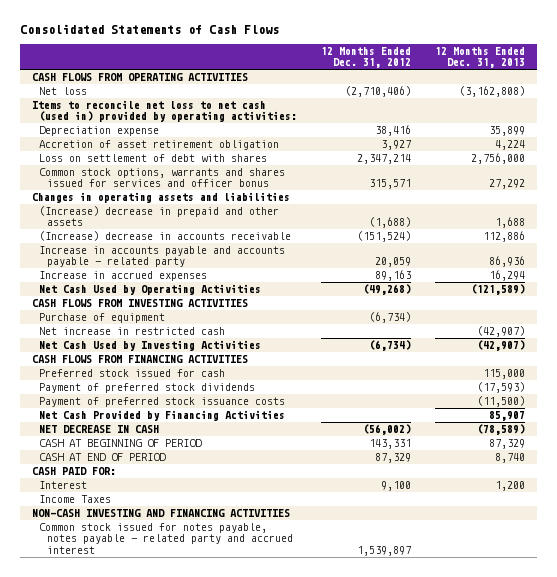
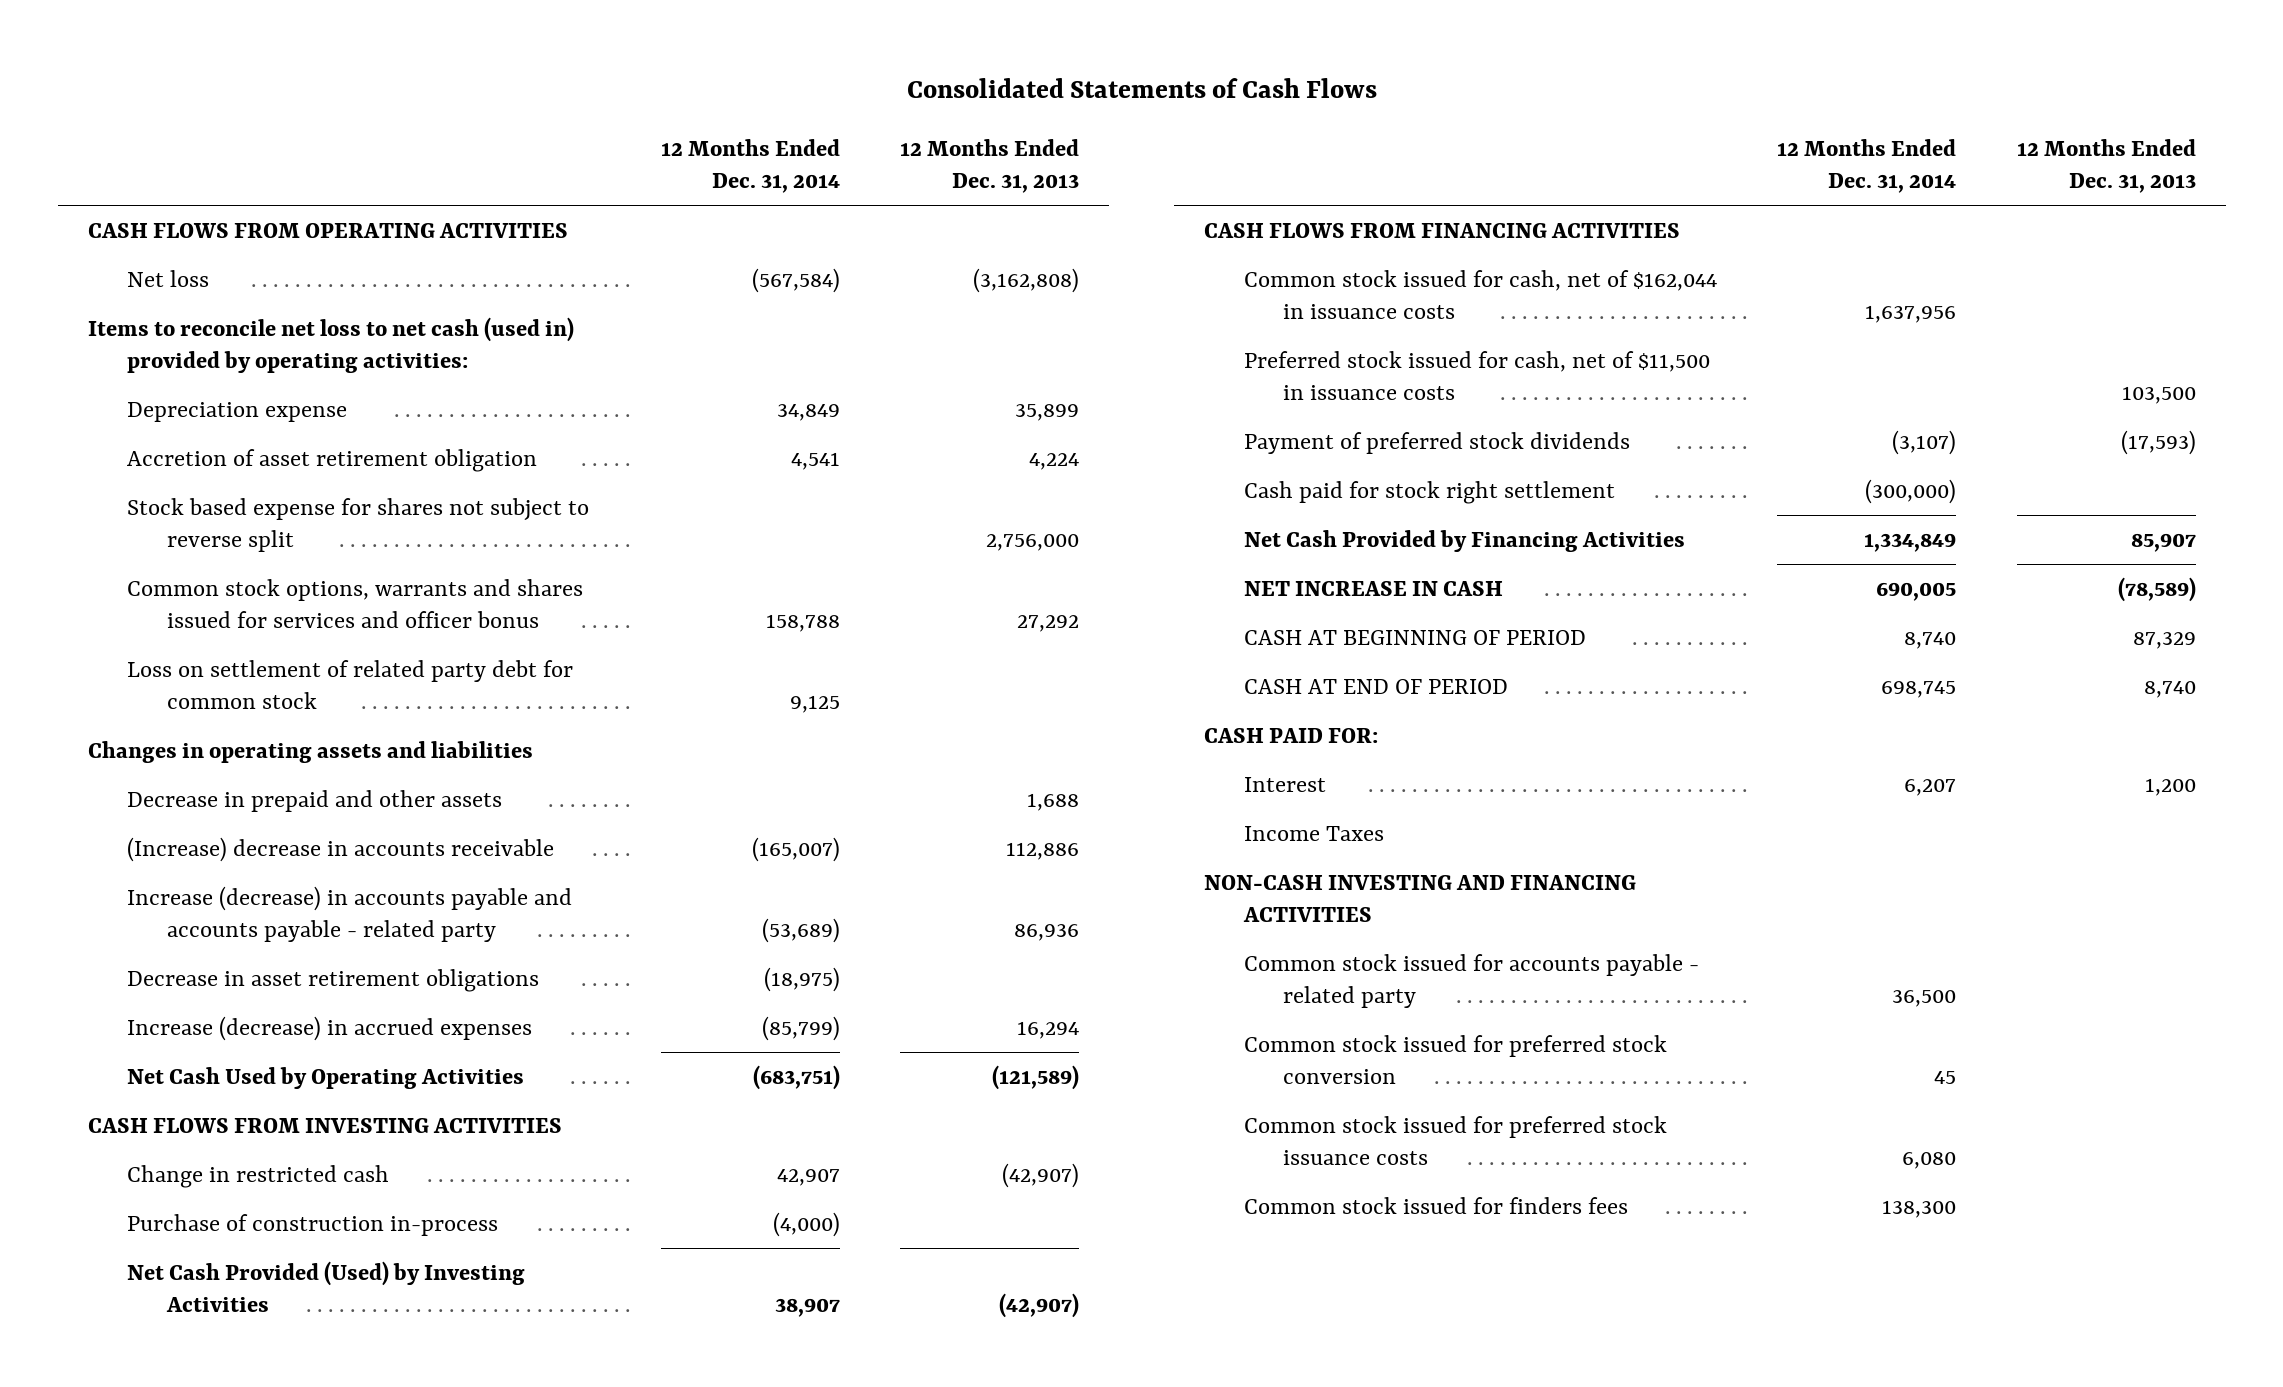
- | 12 Months Ended Dec. 31, 2012 | 12 Months Ended Dec. 31, 2013
+ | 12 Months Ended Dec. 31, 2014 | 12 Months Ended Dec. 31, 2013
- Loss on settlement of debt with shares | 2,347,214 | 2,756,000
+ Stock based expense for shares not subject to reverse split | | 2,756,000
+ Loss on settlement of related party debt for common stock | 9,125 |
- (Increase) decrease in prepaid and other assets | (1,688) | 1,688
+ Decrease in prepaid and other assets | | 1,688
- Increase in accounts payable and accounts payable - related party | 20,059 | 86,936
- Increase in accrued expenses | 89,163 | 16,294
+ Increase (decrease) in accounts payable and accounts payable - related party | (53,689) | 86,936
+ Decrease in asset retirement obligations | (18,975) |
+ Increase (decrease) in accrued expenses | (85,799) | 16,294
- Purchase of equipment | (6,734) |
- Net increase in restricted cash | | (42,907)
- Net Cash Used by Investing Activities | (6,734) | (42,907)
+ Change in restricted cash | 42,907 | (42,907)
+ Purchase of construction in-process | (4,000) |
+ Net Cash Provided (Used) by Investing Activities | 38,907 | (42,907)
- Preferred stock issued for cash | | 115,000
+ Common stock issued for cash, net of $162,044 in issuance costs | 1,637,956 |
+ Preferred stock issued for cash, net of $11,500 in issuance costs | | 103,500
- Payment of preferred stock issuance costs | | (11,500)
+ Cash paid for stock right settlement | (300,000) |
- NET DECREASE IN CASH | (56,002) | (78,589)
+ NET INCREASE IN CASH | 690,005 | (78,589)
- Common stock issued for notes payable, notes payable - related party and accrued interest | 1,539,897 |
+ Common stock issued for accounts payable - related party | 36,500 |
+ Common stock issued for preferred stock conversion | 45 |
+ Common stock issued for preferred stock issuance costs | 6,080 |
+ Common stock issued for finders fees | 138,300 |

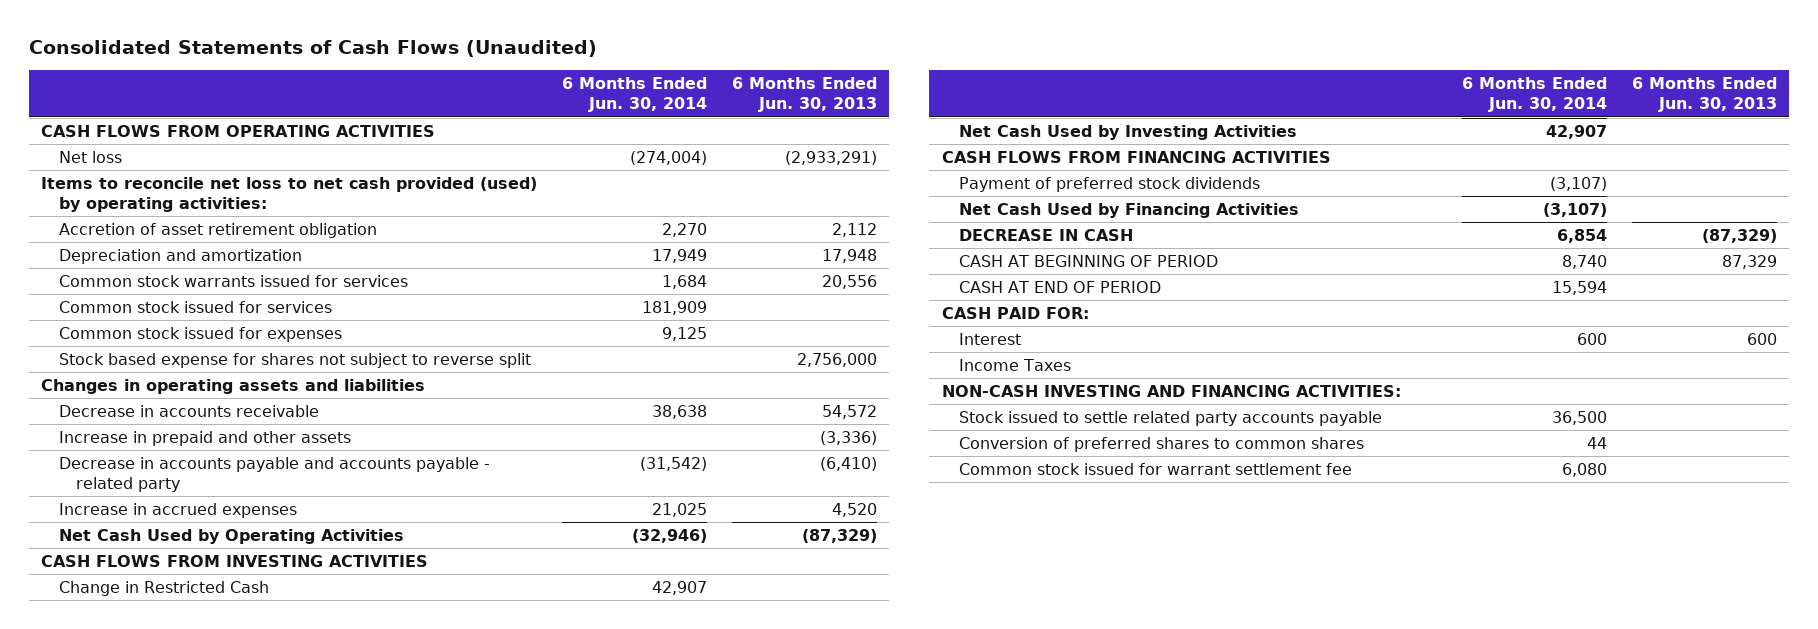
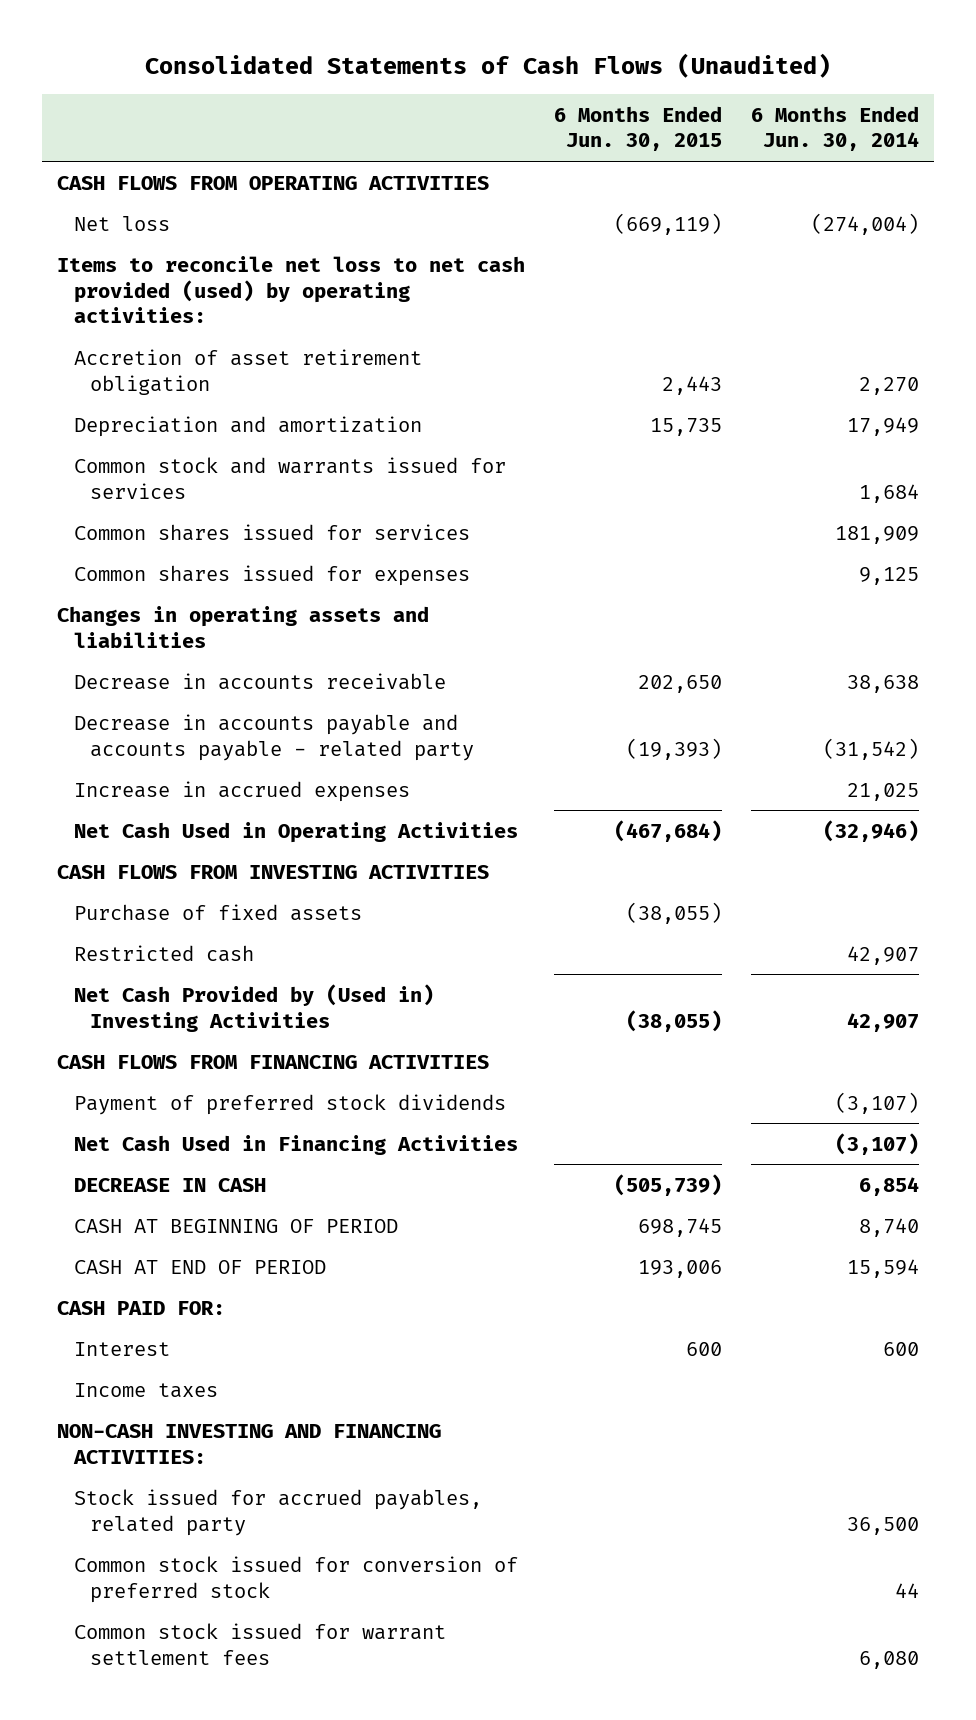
- | 6 Months Ended Jun. 30, 2014 | 6 Months Ended Jun. 30, 2013
+ | 6 Months Ended Jun. 30, 2015 | 6 Months Ended Jun. 30, 2014
- Common stock warrants issued for services | 1,684 | 20,556
- Common stock issued for services | 181,909 |
- Common stock issued for expenses | 9,125 |
- Stock based expense for shares not subject to reverse split | | 2,756,000
+ Common stock and warrants issued for services | | 1,684
+ Common shares issued for services | | 181,909
+ Common shares issued for expenses | | 9,125
- Increase in prepaid and other assets | | (3,336)
- Net Cash Used by Operating Activities | (32,946) | (87,329)
+ Net Cash Used in Operating Activities | (467,684) | (32,946)
- Change in Restricted Cash | 42,907 |
- Net Cash Used by Investing Activities | 42,907 |
+ Purchase of fixed assets | (38,055) |
+ Restricted cash | | 42,907
+ Net Cash Provided by (Used in) Investing Activities | (38,055) | 42,907
- Net Cash Used by Financing Activities | (3,107) |
+ Net Cash Used in Financing Activities | | (3,107)
- Income Taxes
+ Income taxes
- Stock issued to settle related party accounts payable | 36,500 |
- Conversion of preferred shares to common shares | 44 |
- Common stock issued for warrant settlement fee | 6,080 |
+ Stock issued for accrued payables, related party | | 36,500
+ Common stock issued for conversion of preferred stock | | 44
+ Common stock issued for warrant settlement fees | | 6,080

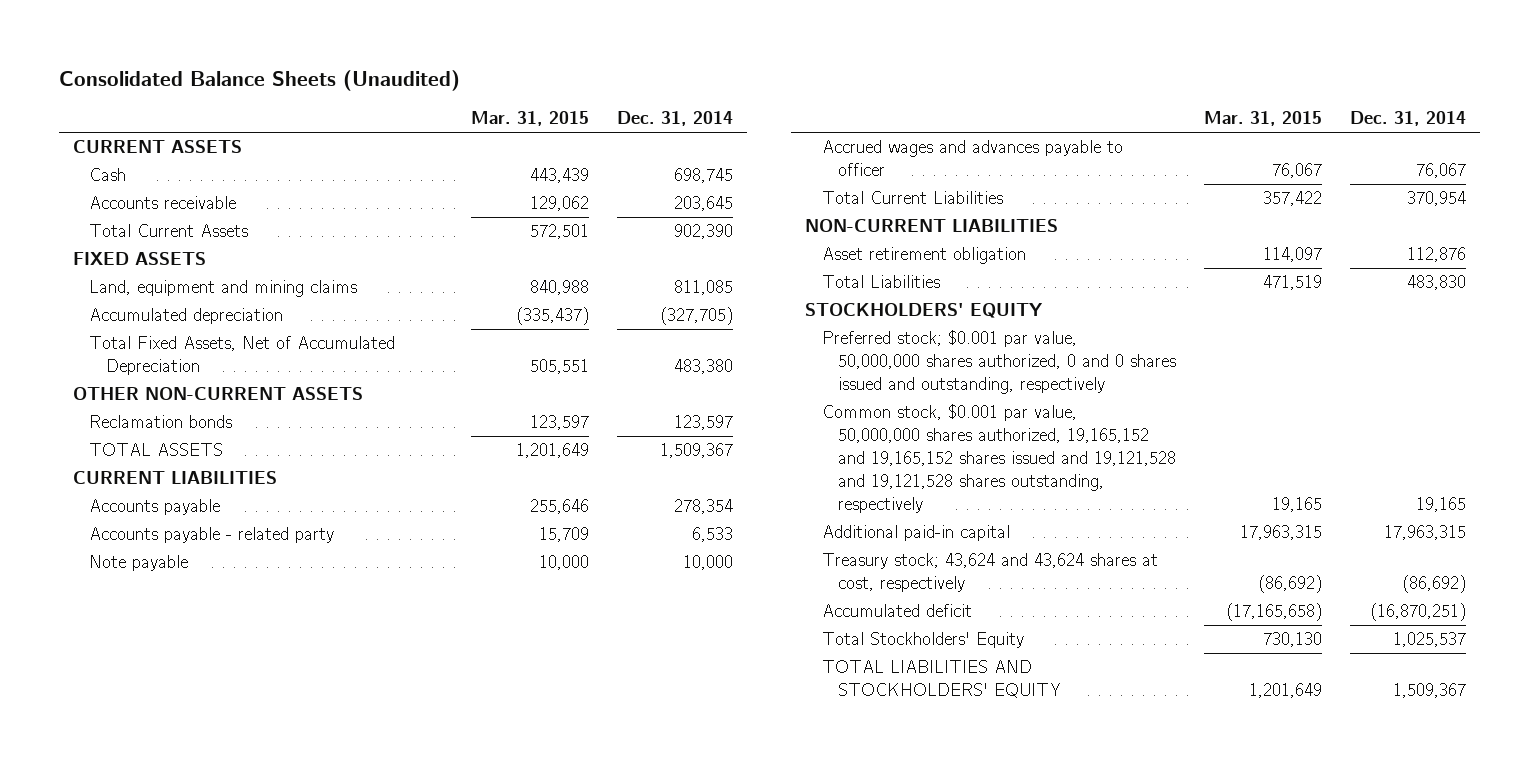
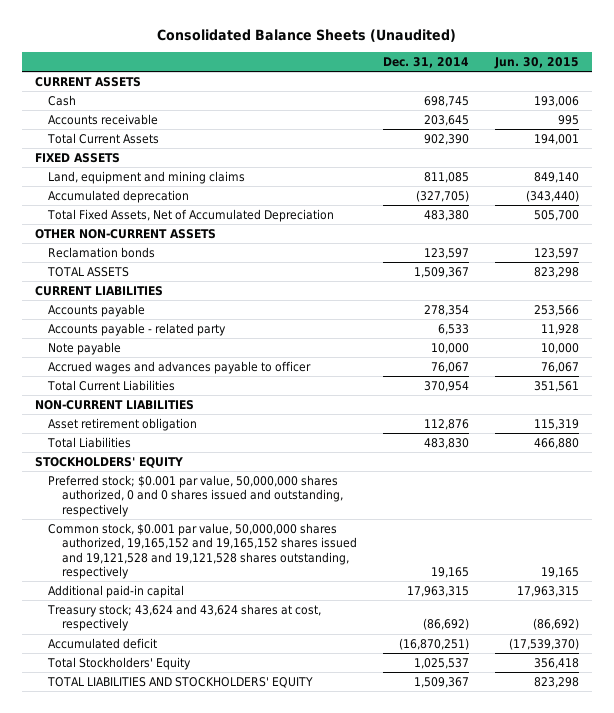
- | Mar. 31, 2015 | Dec. 31, 2014
+ | Dec. 31, 2014 | Jun. 30, 2015
- Accumulated depreciation | (335,437) | (327,705)
+ Accumulated deprecation | (327,705) | (343,440)

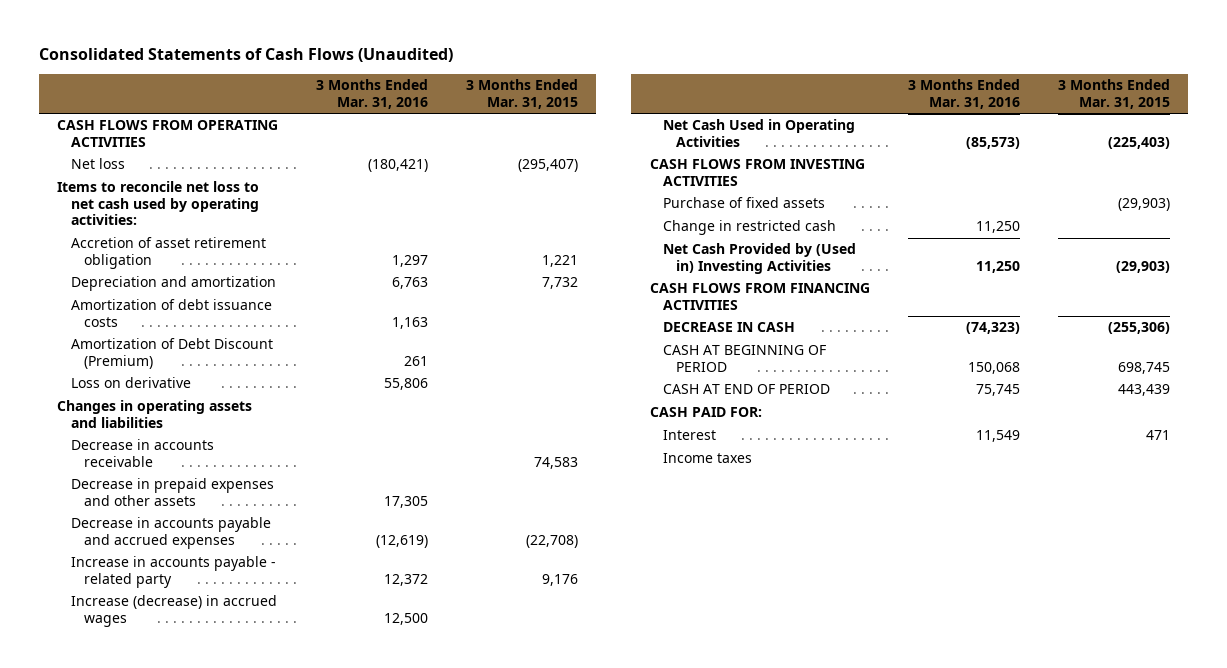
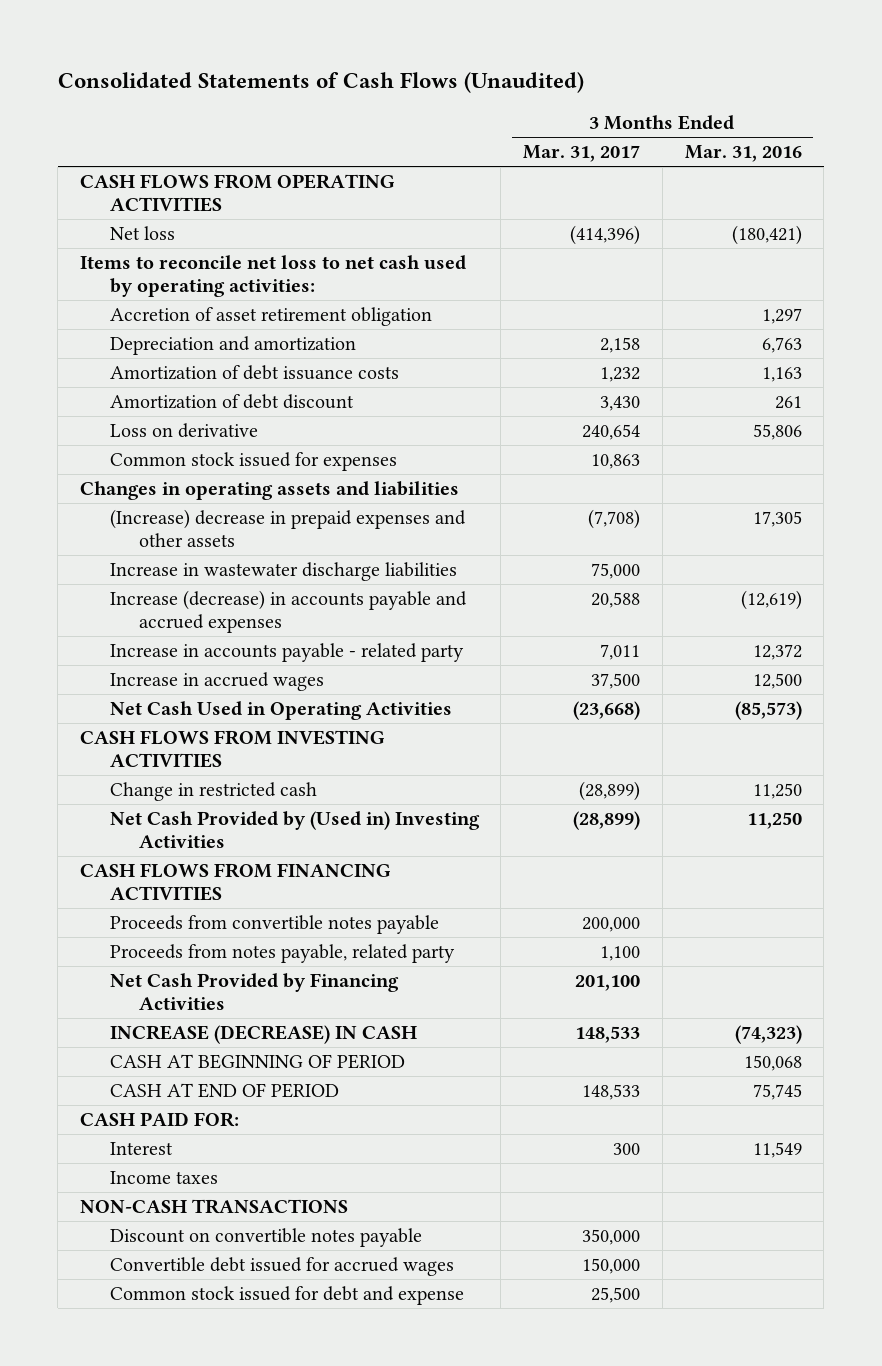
- | 3 Months Ended Mar. 31, 2016 | 3 Months Ended Mar. 31, 2015
+ | 3 Months Ended Mar. 31, 2017 | 3 Months Ended Mar. 31, 2016
- Amortization of Debt Discount (Premium) | 261 |
+ Amortization of debt discount | 3,430 | 261
+ Common stock issued for expenses | 10,863 |
- Decrease in accounts receivable | | 74,583
- Decrease in prepaid expenses and other assets | 17,305 |
- Decrease in accounts payable and accrued expenses | (12,619) | (22,708)
+ (Increase) decrease in prepaid expenses and other assets | (7,708) | 17,305
+ Increase in wastewater discharge liabilities | 75,000 |
+ Increase (decrease) in accounts payable and accrued expenses | 20,588 | (12,619)
- Increase (decrease) in accrued wages | 12,500 |
+ Increase in accrued wages | 37,500 | 12,500
- Purchase of fixed assets | | (29,903)
- DECREASE IN CASH | (74,323) | (255,306)
+ Proceeds from convertible notes payable | 200,000 |
+ Proceeds from notes payable, related party | 1,100 |
+ Net Cash Provided by Financing Activities | 201,100 |
+ INCREASE (DECREASE) IN CASH | 148,533 | (74,323)
+ NON-CASH TRANSACTIONS
+ Discount on convertible notes payable | 350,000 |
+ Convertible debt issued for accrued wages | 150,000 |
+ Common stock issued for debt and expense | 25,500 |

